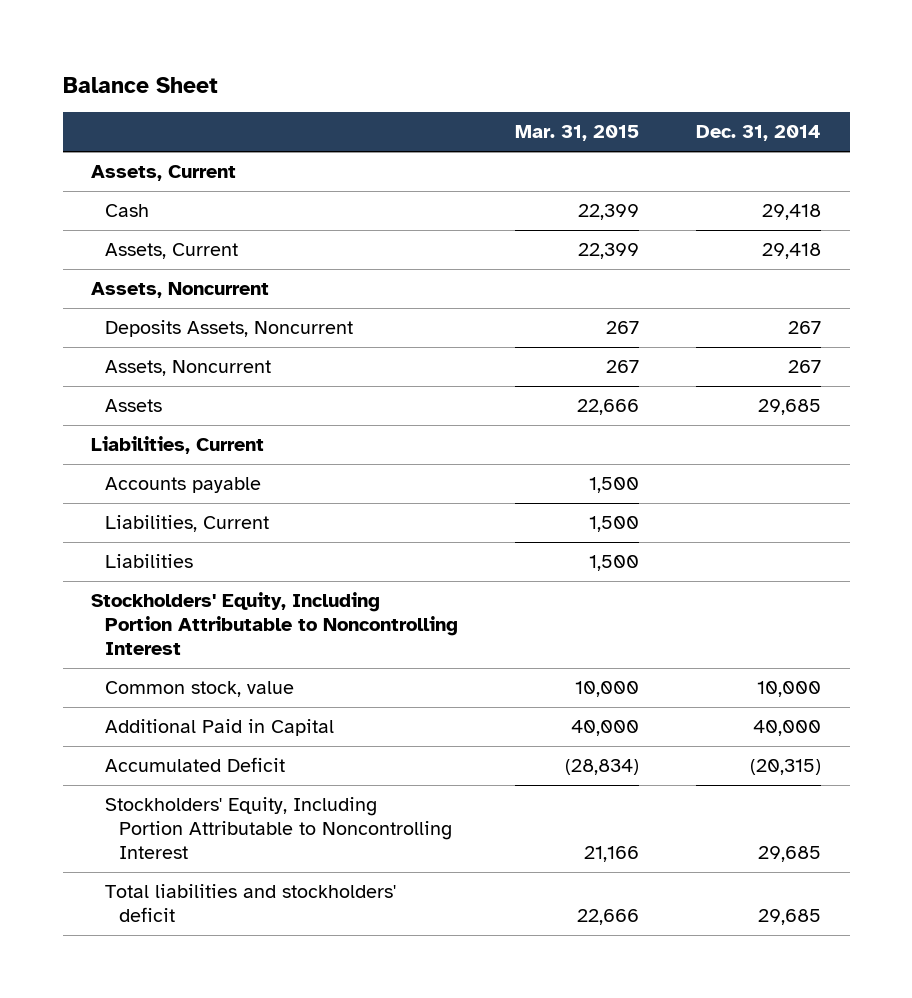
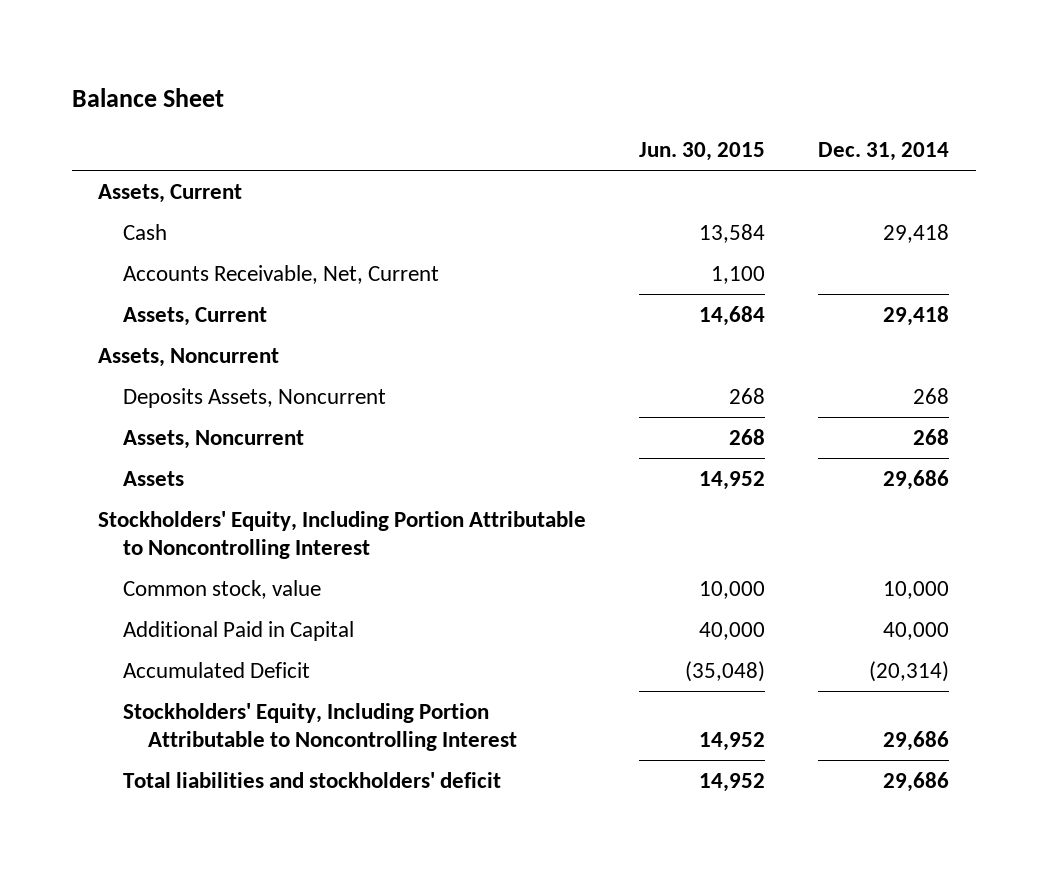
- | Mar. 31, 2015 | Dec. 31, 2014
+ | Jun. 30, 2015 | Dec. 31, 2014
+ Accounts Receivable, Net, Current | 1,100 |
- Deposits Assets, Noncurrent | 267 | 267
- Assets, Noncurrent | 267 | 267
- Assets | 22,666 | 29,685
- Liabilities, Current
- Accounts payable | 1,500 |
- Liabilities, Current | 1,500 |
- Liabilities | 1,500 |
+ Deposits Assets, Noncurrent | 268 | 268
+ Assets, Noncurrent | 268 | 268
+ Assets | 14,952 | 29,686
- Accumulated Deficit | (28,834) | (20,315)
- Stockholders' Equity, Including Portion Attributable to Noncontrolling Interest | 21,166 | 29,685
- Total liabilities and stockholders' deficit | 22,666 | 29,685
+ Accumulated Deficit | (35,048) | (20,314)
+ Stockholders' Equity, Including Portion Attributable to Noncontrolling Interest | 14,952 | 29,686
+ Total liabilities and stockholders' deficit | 14,952 | 29,686

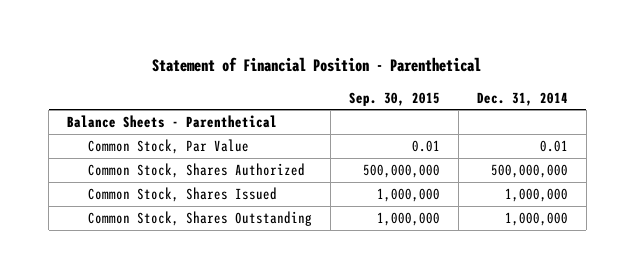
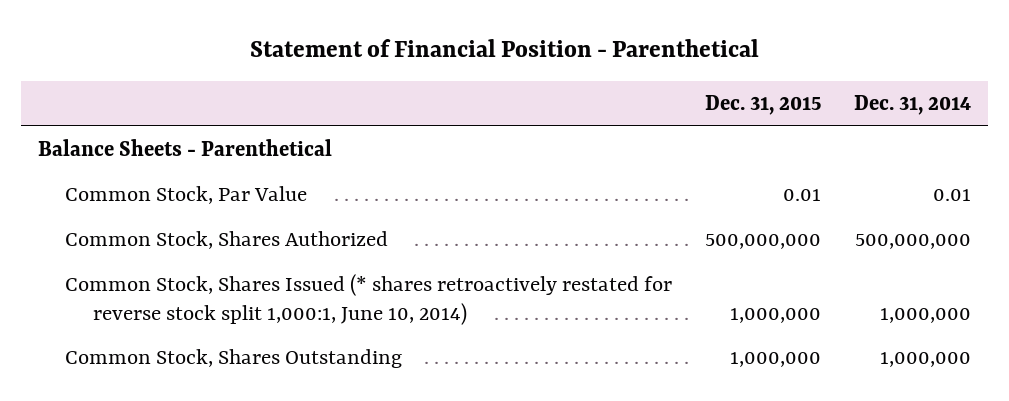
- | Sep. 30, 2015 | Dec. 31, 2014
+ | Dec. 31, 2015 | Dec. 31, 2014
- Common Stock, Shares Issued | 1,000,000 | 1,000,000
+ Common Stock, Shares Issued (* shares retroactively restated for reverse stock split 1,000:1, June 10, 2014) | 1,000,000 | 1,000,000

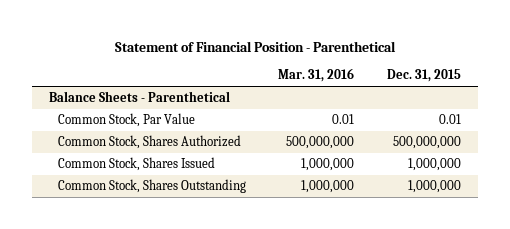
- | Dec. 31, 2015 | Dec. 31, 2014
+ | Mar. 31, 2016 | Dec. 31, 2015
- Common Stock, Shares Issued (* shares retroactively restated for reverse stock split 1,000:1, June 10, 2014) | 1,000,000 | 1,000,000
+ Common Stock, Shares Issued | 1,000,000 | 1,000,000

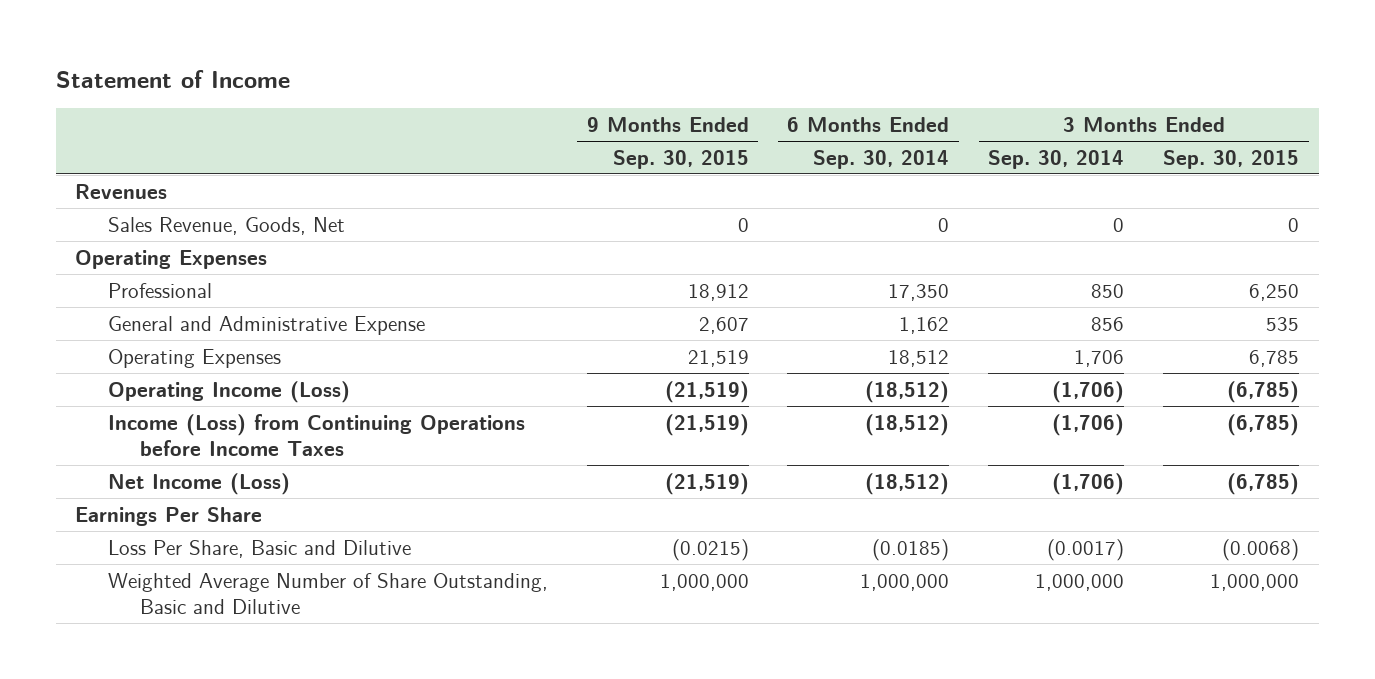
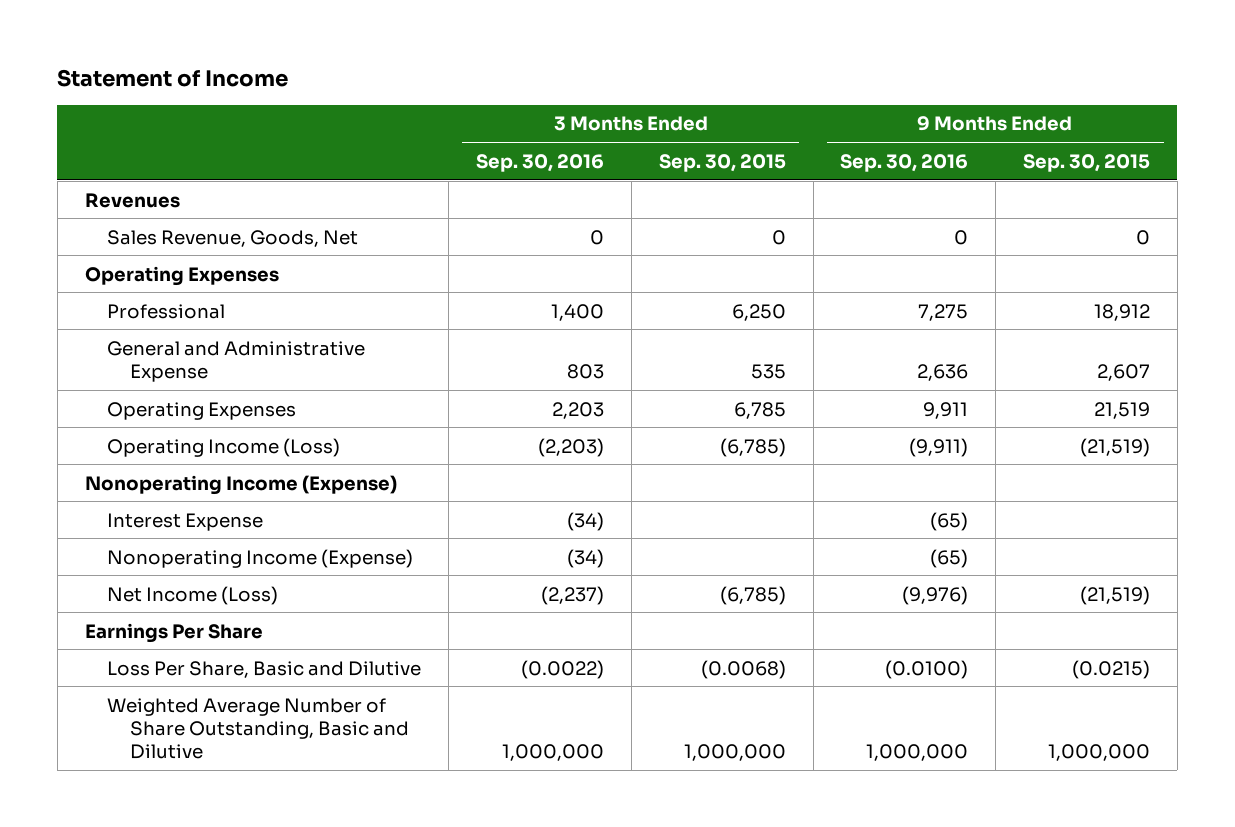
- | 9 Months Ended Sep. 30, 2015 | 6 Months Ended Sep. 30, 2014 | 3 Months Ended Sep. 30, 2014 | 3 Months Ended Sep. 30, 2015
+ | 3 Months Ended Sep. 30, 2016 | 3 Months Ended Sep. 30, 2015 | 9 Months Ended Sep. 30, 2016 | 9 Months Ended Sep. 30, 2015
- Income (Loss) from Continuing Operations before Income Taxes | (21,519) | (18,512) | (1,706) | (6,785)
+ Nonoperating Income (Expense)
+ Interest Expense | (34) | | (65) |
+ Nonoperating Income (Expense) | (34) | | (65) |

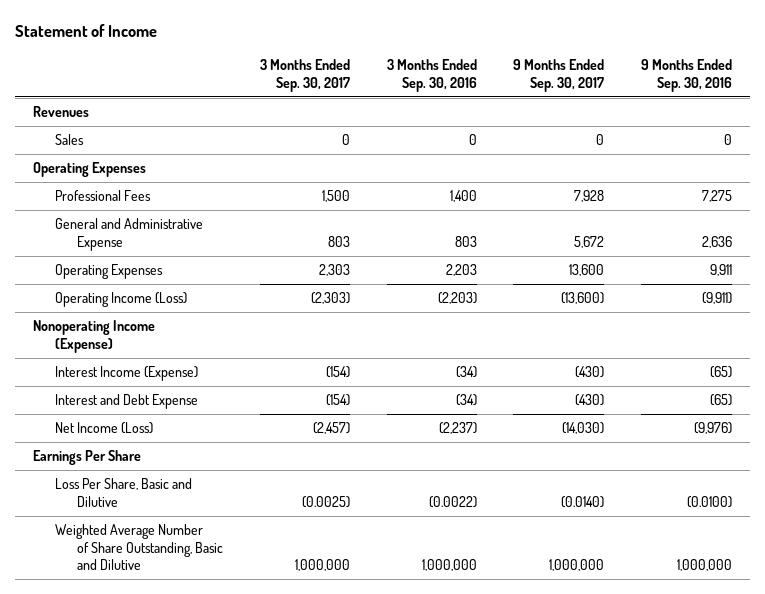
- | 3 Months Ended Sep. 30, 2016 | 3 Months Ended Sep. 30, 2015 | 9 Months Ended Sep. 30, 2016 | 9 Months Ended Sep. 30, 2015
+ | 3 Months Ended Sep. 30, 2017 | 3 Months Ended Sep. 30, 2016 | 9 Months Ended Sep. 30, 2017 | 9 Months Ended Sep. 30, 2016
- Sales Revenue, Goods, Net | 0 | 0 | 0 | 0
+ Sales | 0 | 0 | 0 | 0
- Professional | 1,400 | 6,250 | 7,275 | 18,912
+ Professional Fees | 1,500 | 1,400 | 7,928 | 7,275
- Interest Expense | (34) | | (65) |
- Nonoperating Income (Expense) | (34) | | (65) |
+ Interest Income (Expense) | (154) | (34) | (430) | (65)
+ Interest and Debt Expense | (154) | (34) | (430) | (65)

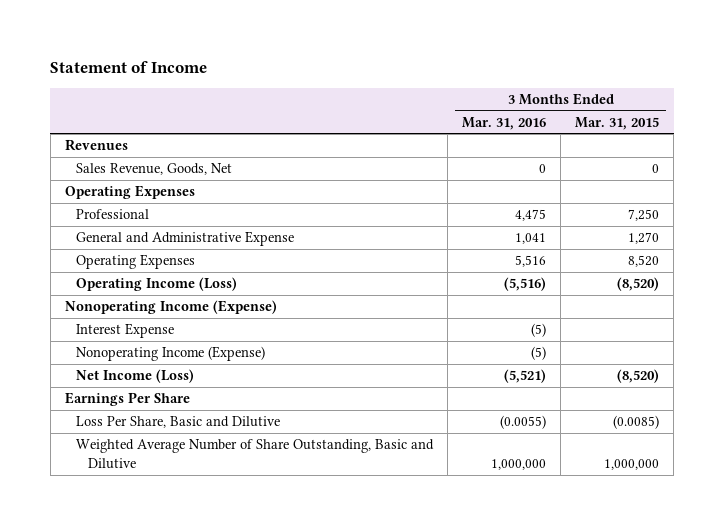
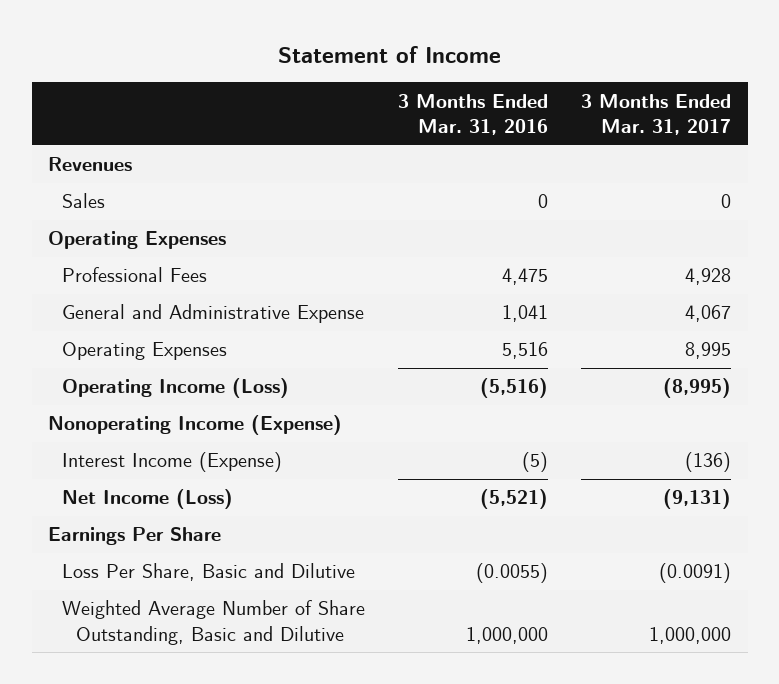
- | 3 Months Ended Mar. 31, 2016 | 3 Months Ended Mar. 31, 2015
+ | 3 Months Ended Mar. 31, 2016 | 3 Months Ended Mar. 31, 2017
- Sales Revenue, Goods, Net | 0 | 0
+ Sales | 0 | 0
- Professional | 4,475 | 7,250
+ Professional Fees | 4,475 | 4,928
- Interest Expense | (5) |
- Nonoperating Income (Expense) | (5) |
+ Interest Income (Expense) | (5) | (136)

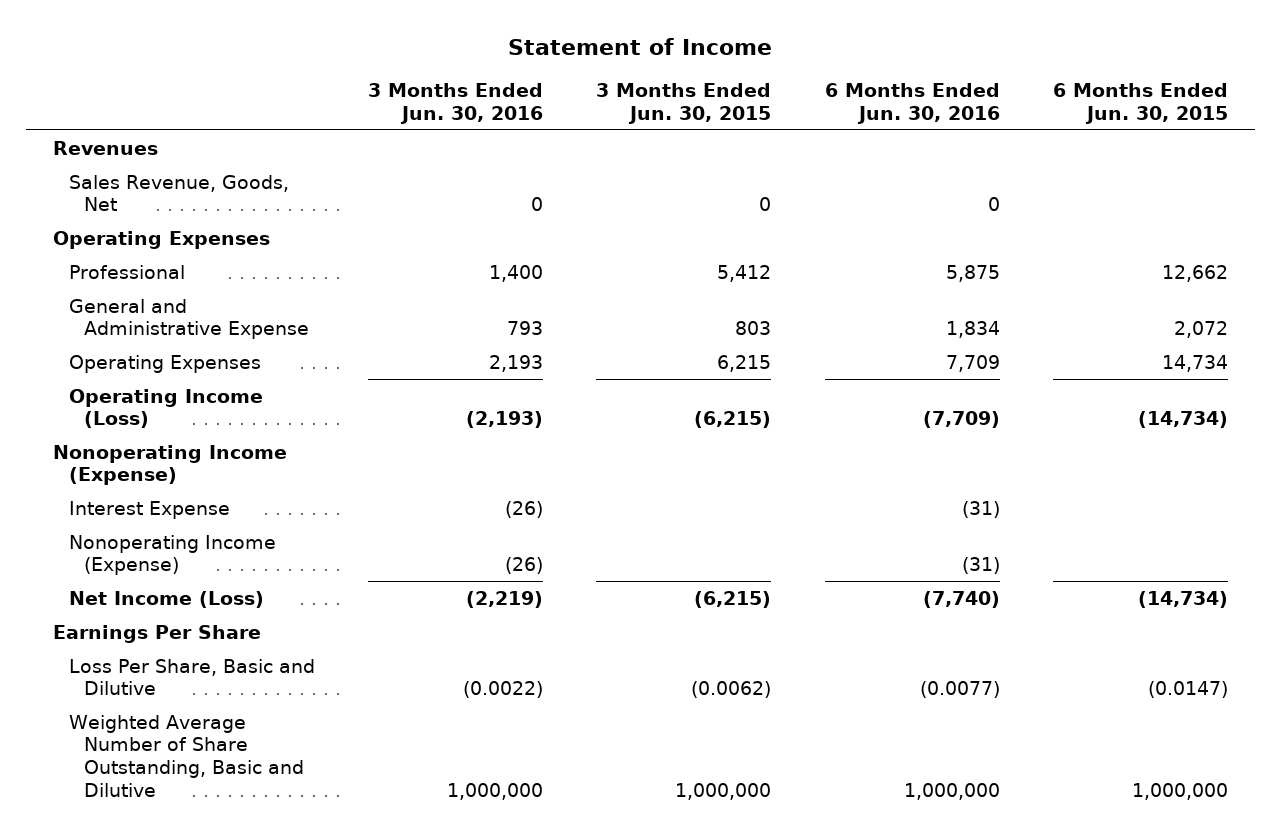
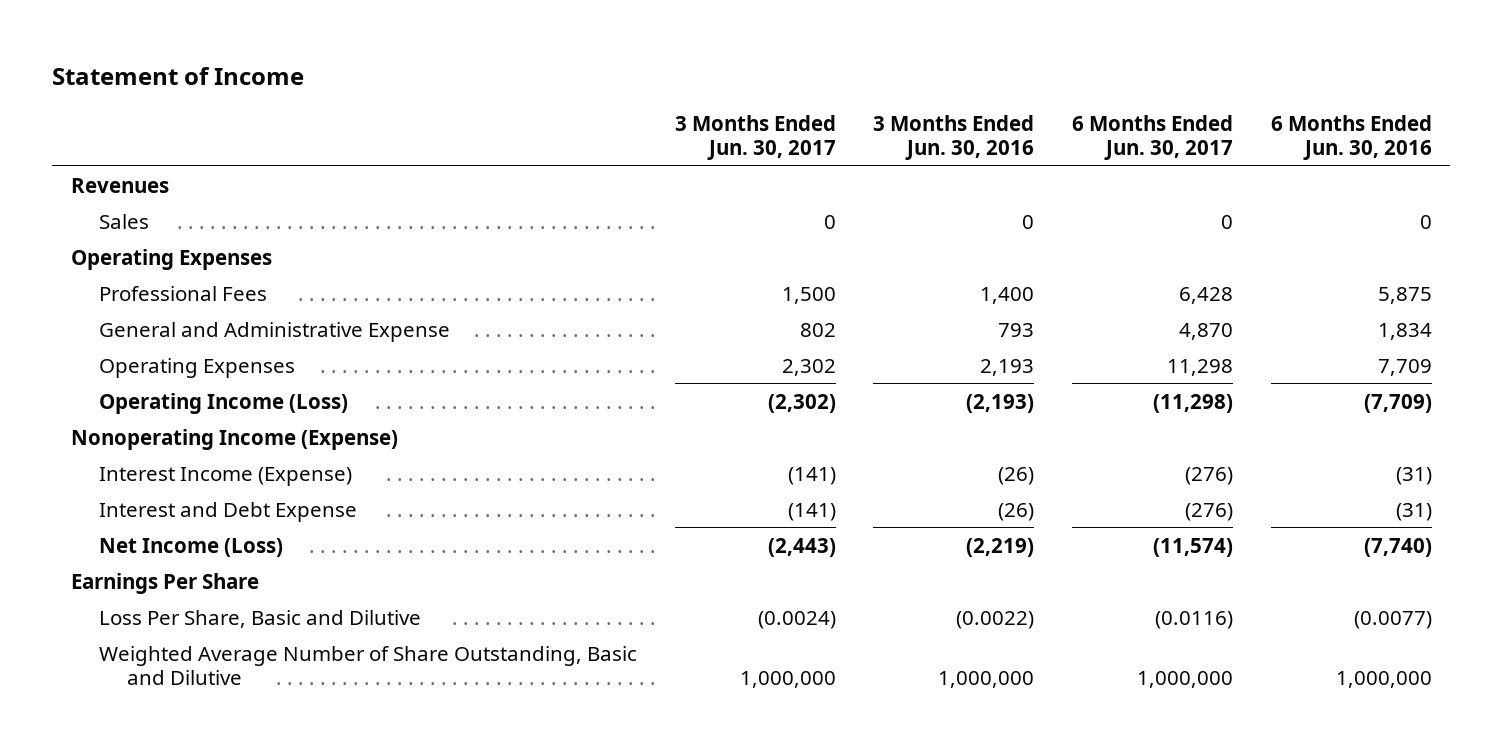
- | 3 Months Ended Jun. 30, 2016 | 3 Months Ended Jun. 30, 2015 | 6 Months Ended Jun. 30, 2016 | 6 Months Ended Jun. 30, 2015
+ | 3 Months Ended Jun. 30, 2017 | 3 Months Ended Jun. 30, 2016 | 6 Months Ended Jun. 30, 2017 | 6 Months Ended Jun. 30, 2016
- Sales Revenue, Goods, Net | 0 | 0 | 0 |
+ Sales | 0 | 0 | 0 | 0
- Professional | 1,400 | 5,412 | 5,875 | 12,662
+ Professional Fees | 1,500 | 1,400 | 6,428 | 5,875
- Interest Expense | (26) | | (31) |
- Nonoperating Income (Expense) | (26) | | (31) |
+ Interest Income (Expense) | (141) | (26) | (276) | (31)
+ Interest and Debt Expense | (141) | (26) | (276) | (31)

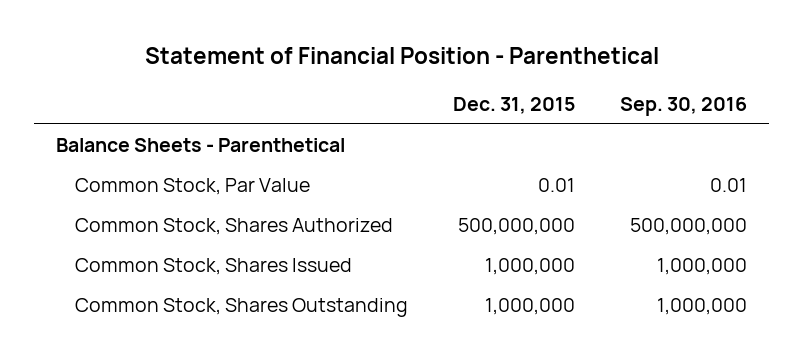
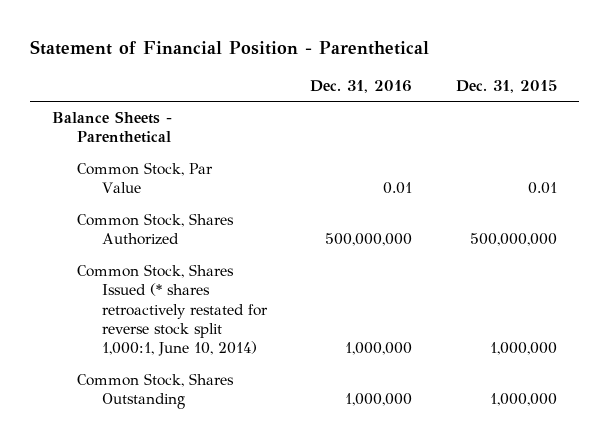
- | Dec. 31, 2015 | Sep. 30, 2016
+ | Dec. 31, 2016 | Dec. 31, 2015
- Common Stock, Shares Issued | 1,000,000 | 1,000,000
+ Common Stock, Shares Issued (* shares retroactively restated for reverse stock split 1,000:1, June 10, 2014) | 1,000,000 | 1,000,000

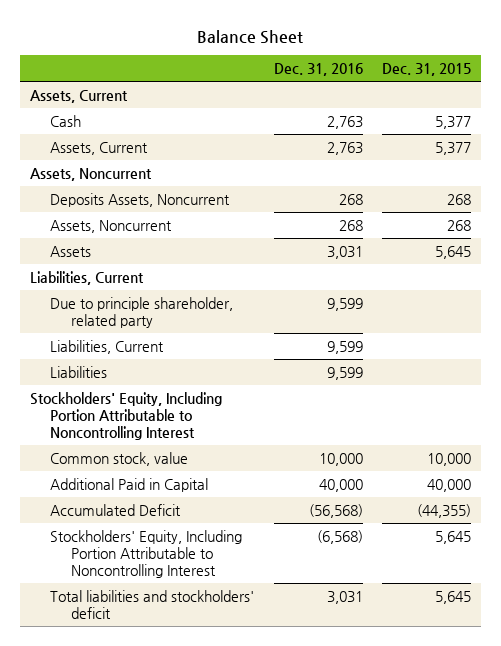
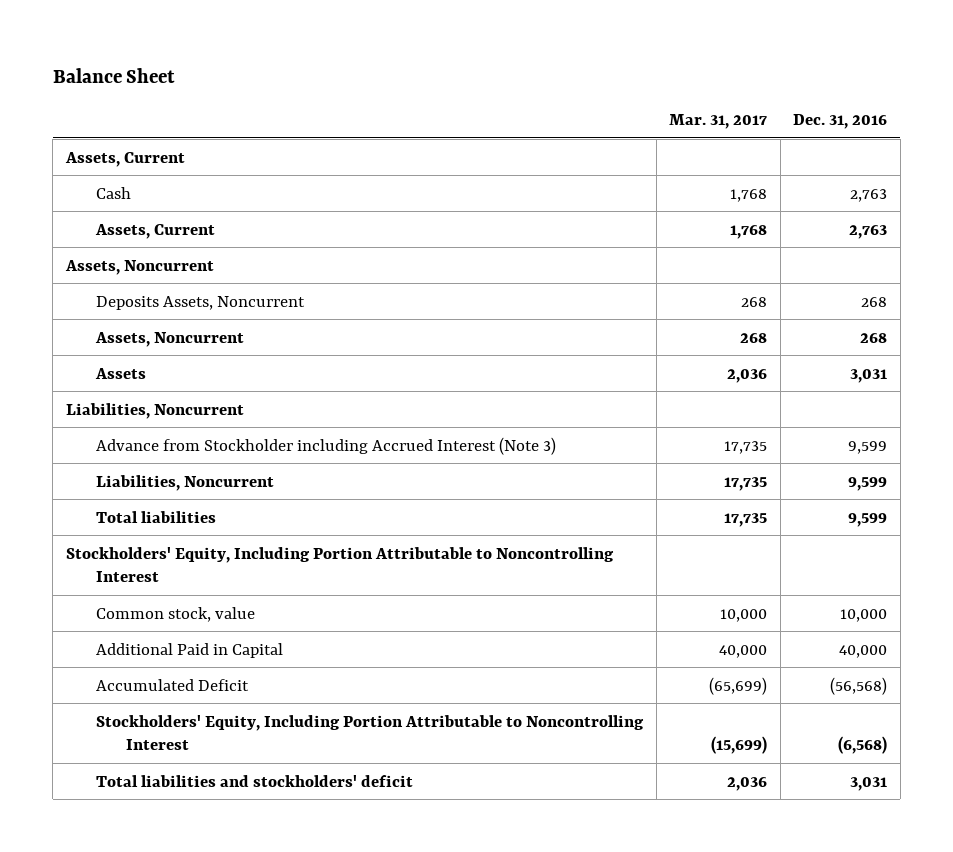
- | Dec. 31, 2016 | Dec. 31, 2015
+ | Mar. 31, 2017 | Dec. 31, 2016
- Liabilities, Current
- Due to principle shareholder, related party | 9,599 |
- Liabilities, Current | 9,599 |
- Liabilities | 9,599 |
+ Liabilities, Noncurrent
+ Advance from Stockholder including Accrued Interest (Note 3) | 17,735 | 9,599
+ Liabilities, Noncurrent | 17,735 | 9,599
+ Total liabilities | 17,735 | 9,599

